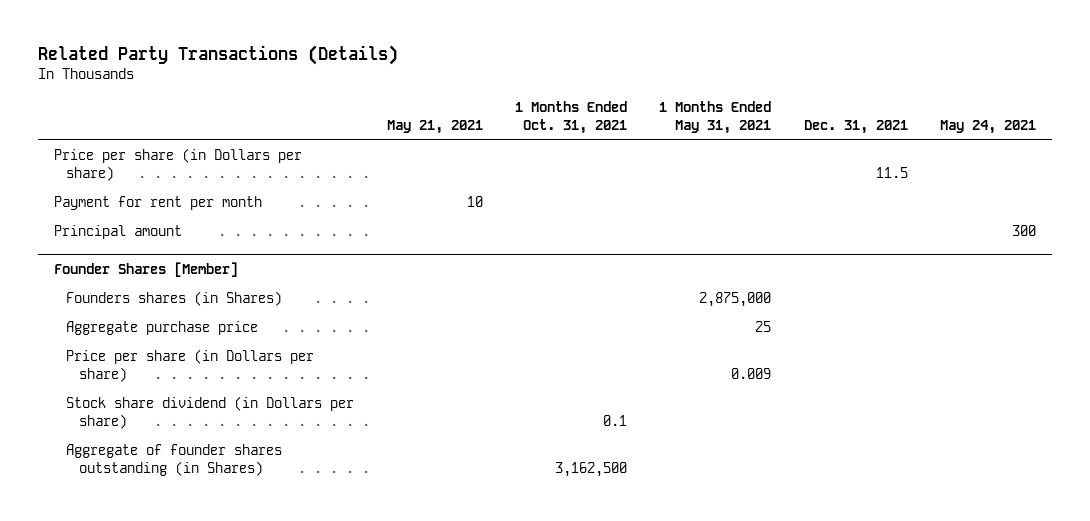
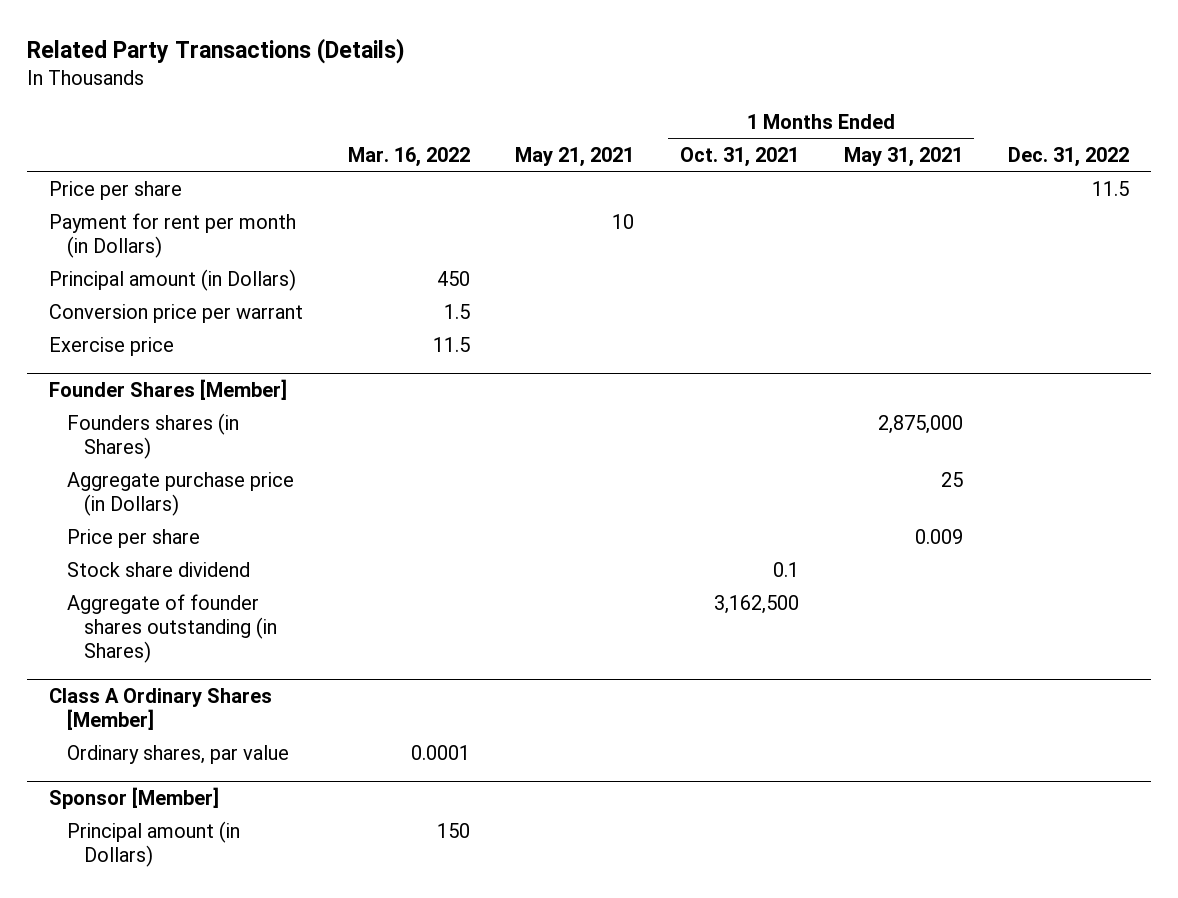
- | May 21, 2021 | 1 Months Ended Oct. 31, 2021 | 1 Months Ended May 31, 2021 | Dec. 31, 2021 | May 24, 2021
+ | Mar. 16, 2022 | May 21, 2021 | 1 Months Ended Oct. 31, 2021 | 1 Months Ended May 31, 2021 | Dec. 31, 2022
- Price per share (in Dollars per share) | | | | 11.5 |
- Payment for rent per month | 10 | | | |
- Principal amount | | | | | 300
+ Price per share | | | | | 11.5
+ Payment for rent per month (in Dollars) | | 10 | | |
+ Principal amount (in Dollars) | 450 | | | |
+ Conversion price per warrant | 1.5 | | | |
+ Exercise price | 11.5 | | | |
@ Founder Shares [Member]
- Aggregate purchase price | | | 25 | |
- Price per share (in Dollars per share) | | | 0.009 | |
- Stock share dividend (in Dollars per share) | | 0.1 | | |
+ Aggregate purchase price (in Dollars) | | | | 25 |
+ Price per share | | | | 0.009 |
+ Stock share dividend | | | 0.1 | |
+ Class A Ordinary Shares [Member]
+ Ordinary shares, par value | 0.0001 | | | |
+ Sponsor [Member]
+ Principal amount (in Dollars) | 150 | | | |

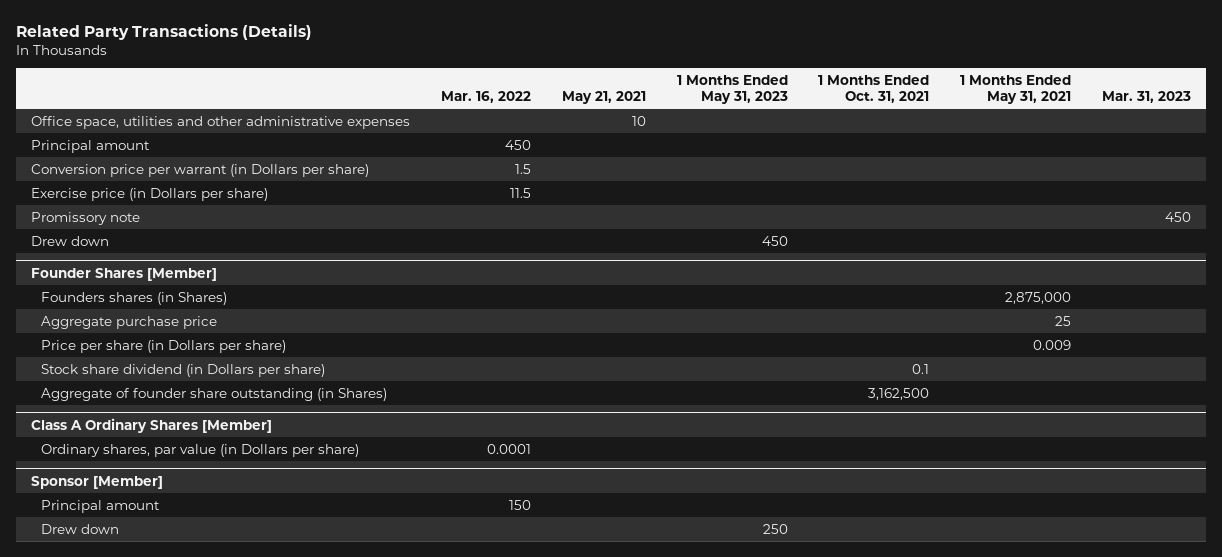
- | Mar. 16, 2022 | May 21, 2021 | 1 Months Ended Oct. 31, 2021 | 1 Months Ended May 31, 2021 | Dec. 31, 2022
+ | Mar. 16, 2022 | May 21, 2021 | 1 Months Ended May 31, 2023 | 1 Months Ended Oct. 31, 2021 | 1 Months Ended May 31, 2021 | Mar. 31, 2023
- Price per share | | | | | 11.5
- Payment for rent per month (in Dollars) | | 10 | | |
- Principal amount (in Dollars) | 450 | | | |
- Conversion price per warrant | 1.5 | | | |
- Exercise price | 11.5 | | | |
+ Office space, utilities and other administrative expenses | | 10 | | | |
+ Principal amount | 450 | | | | |
+ Conversion price per warrant (in Dollars per share) | 1.5 | | | | |
+ Exercise price (in Dollars per share) | 11.5 | | | | |
+ Promissory note | | | | | | 450
+ Drew down | | | 450 | | |
@ Founder Shares [Member]
- Aggregate purchase price (in Dollars) | | | | 25 |
- Price per share | | | | 0.009 |
- Stock share dividend | | | 0.1 | |
- Aggregate of founder shares outstanding (in Shares) | | | 3,162,500 | |
+ Aggregate purchase price | | | | | 25 |
+ Price per share (in Dollars per share) | | | | | 0.009 |
+ Stock share dividend (in Dollars per share) | | | | 0.1 | |
+ Aggregate of founder share outstanding (in Shares) | | | | 3,162,500 | |
@ Class A Ordinary Shares [Member]
- Ordinary shares, par value | 0.0001 | | | |
+ Ordinary shares, par value (in Dollars per share) | 0.0001 | | | | |
@ Sponsor [Member]
- Principal amount (in Dollars) | 150 | | | |
+ Principal amount | 150 | | | | |
+ Drew down | | | 250 | | |

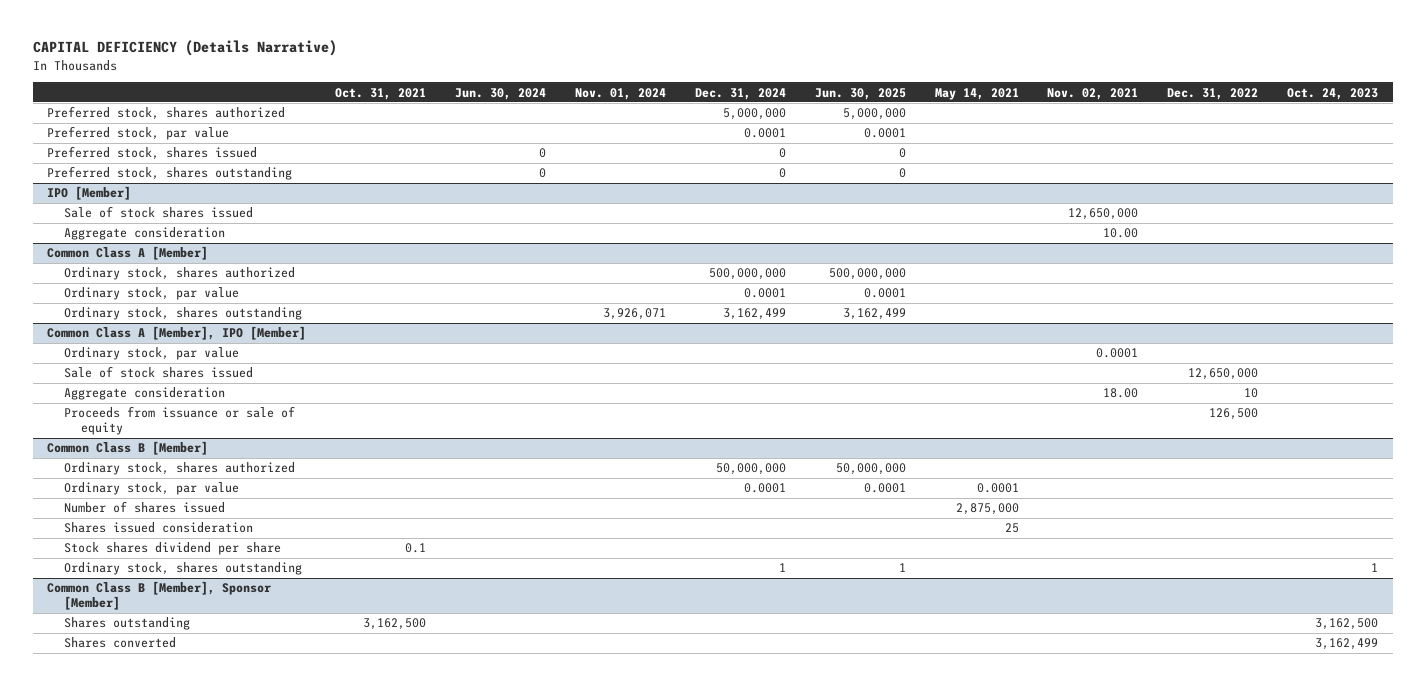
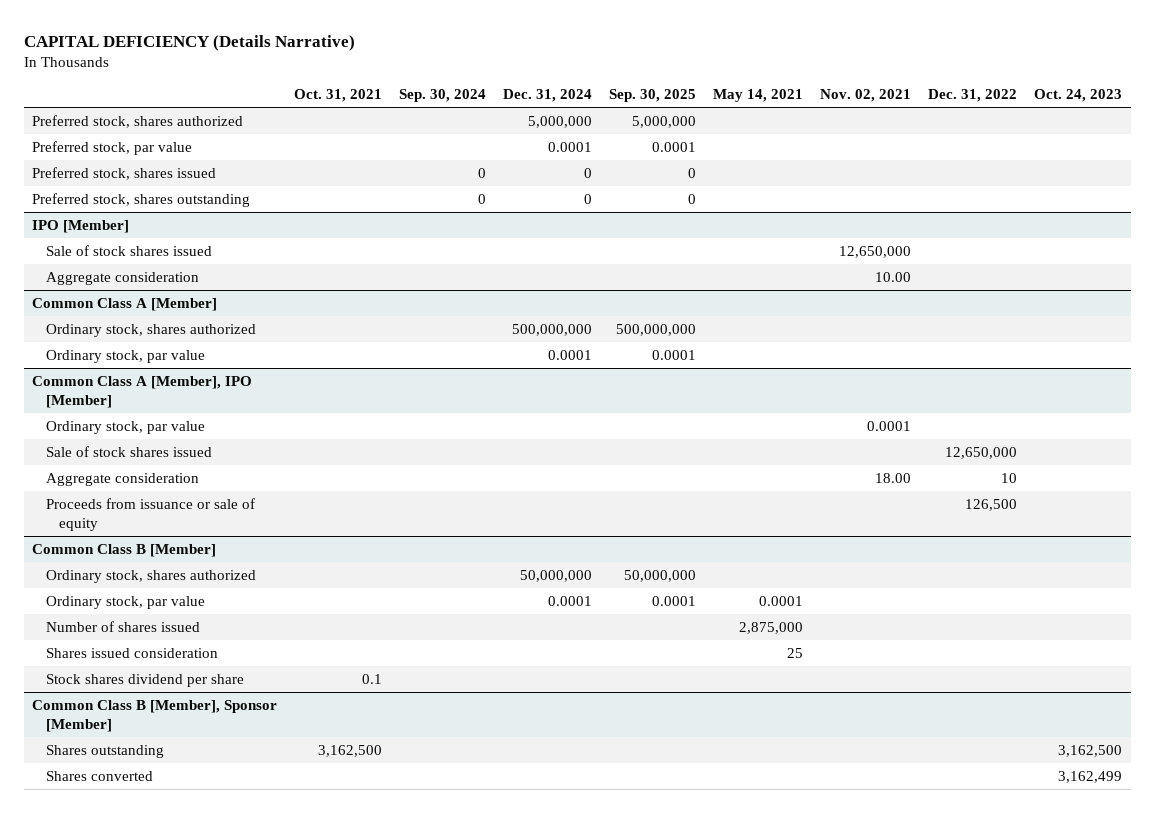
- | Oct. 31, 2021 | Jun. 30, 2024 | Nov. 01, 2024 | Dec. 31, 2024 | Jun. 30, 2025 | May 14, 2021 | Nov. 02, 2021 | Dec. 31, 2022 | Oct. 24, 2023
+ | Oct. 31, 2021 | Sep. 30, 2024 | Dec. 31, 2024 | Sep. 30, 2025 | May 14, 2021 | Nov. 02, 2021 | Dec. 31, 2022 | Oct. 24, 2023
@ Common Class A [Member]
- Ordinary stock, shares outstanding | | | 3,926,071 | 3,162,499 | 3,162,499 | | | |
@ Common Class B [Member]
- Ordinary stock, shares outstanding | | | | 1 | 1 | | | | 1

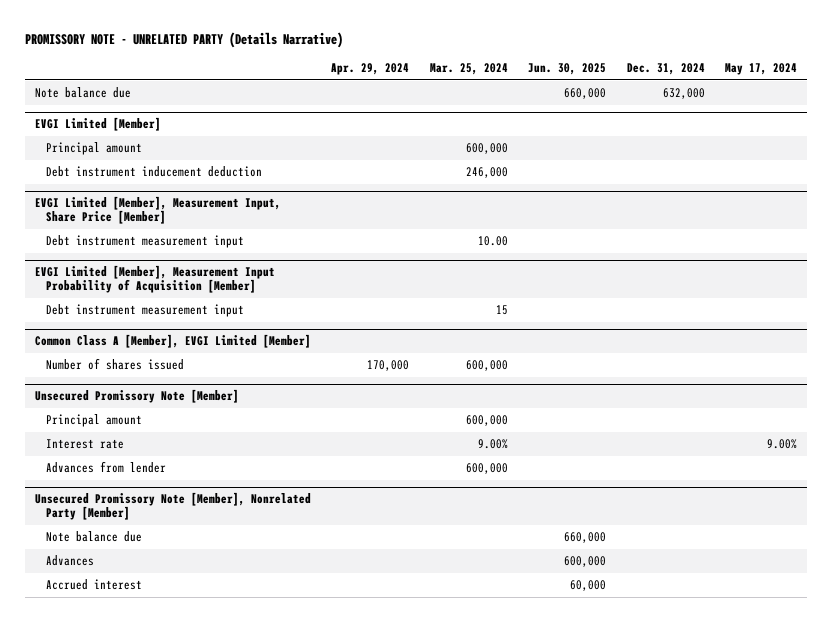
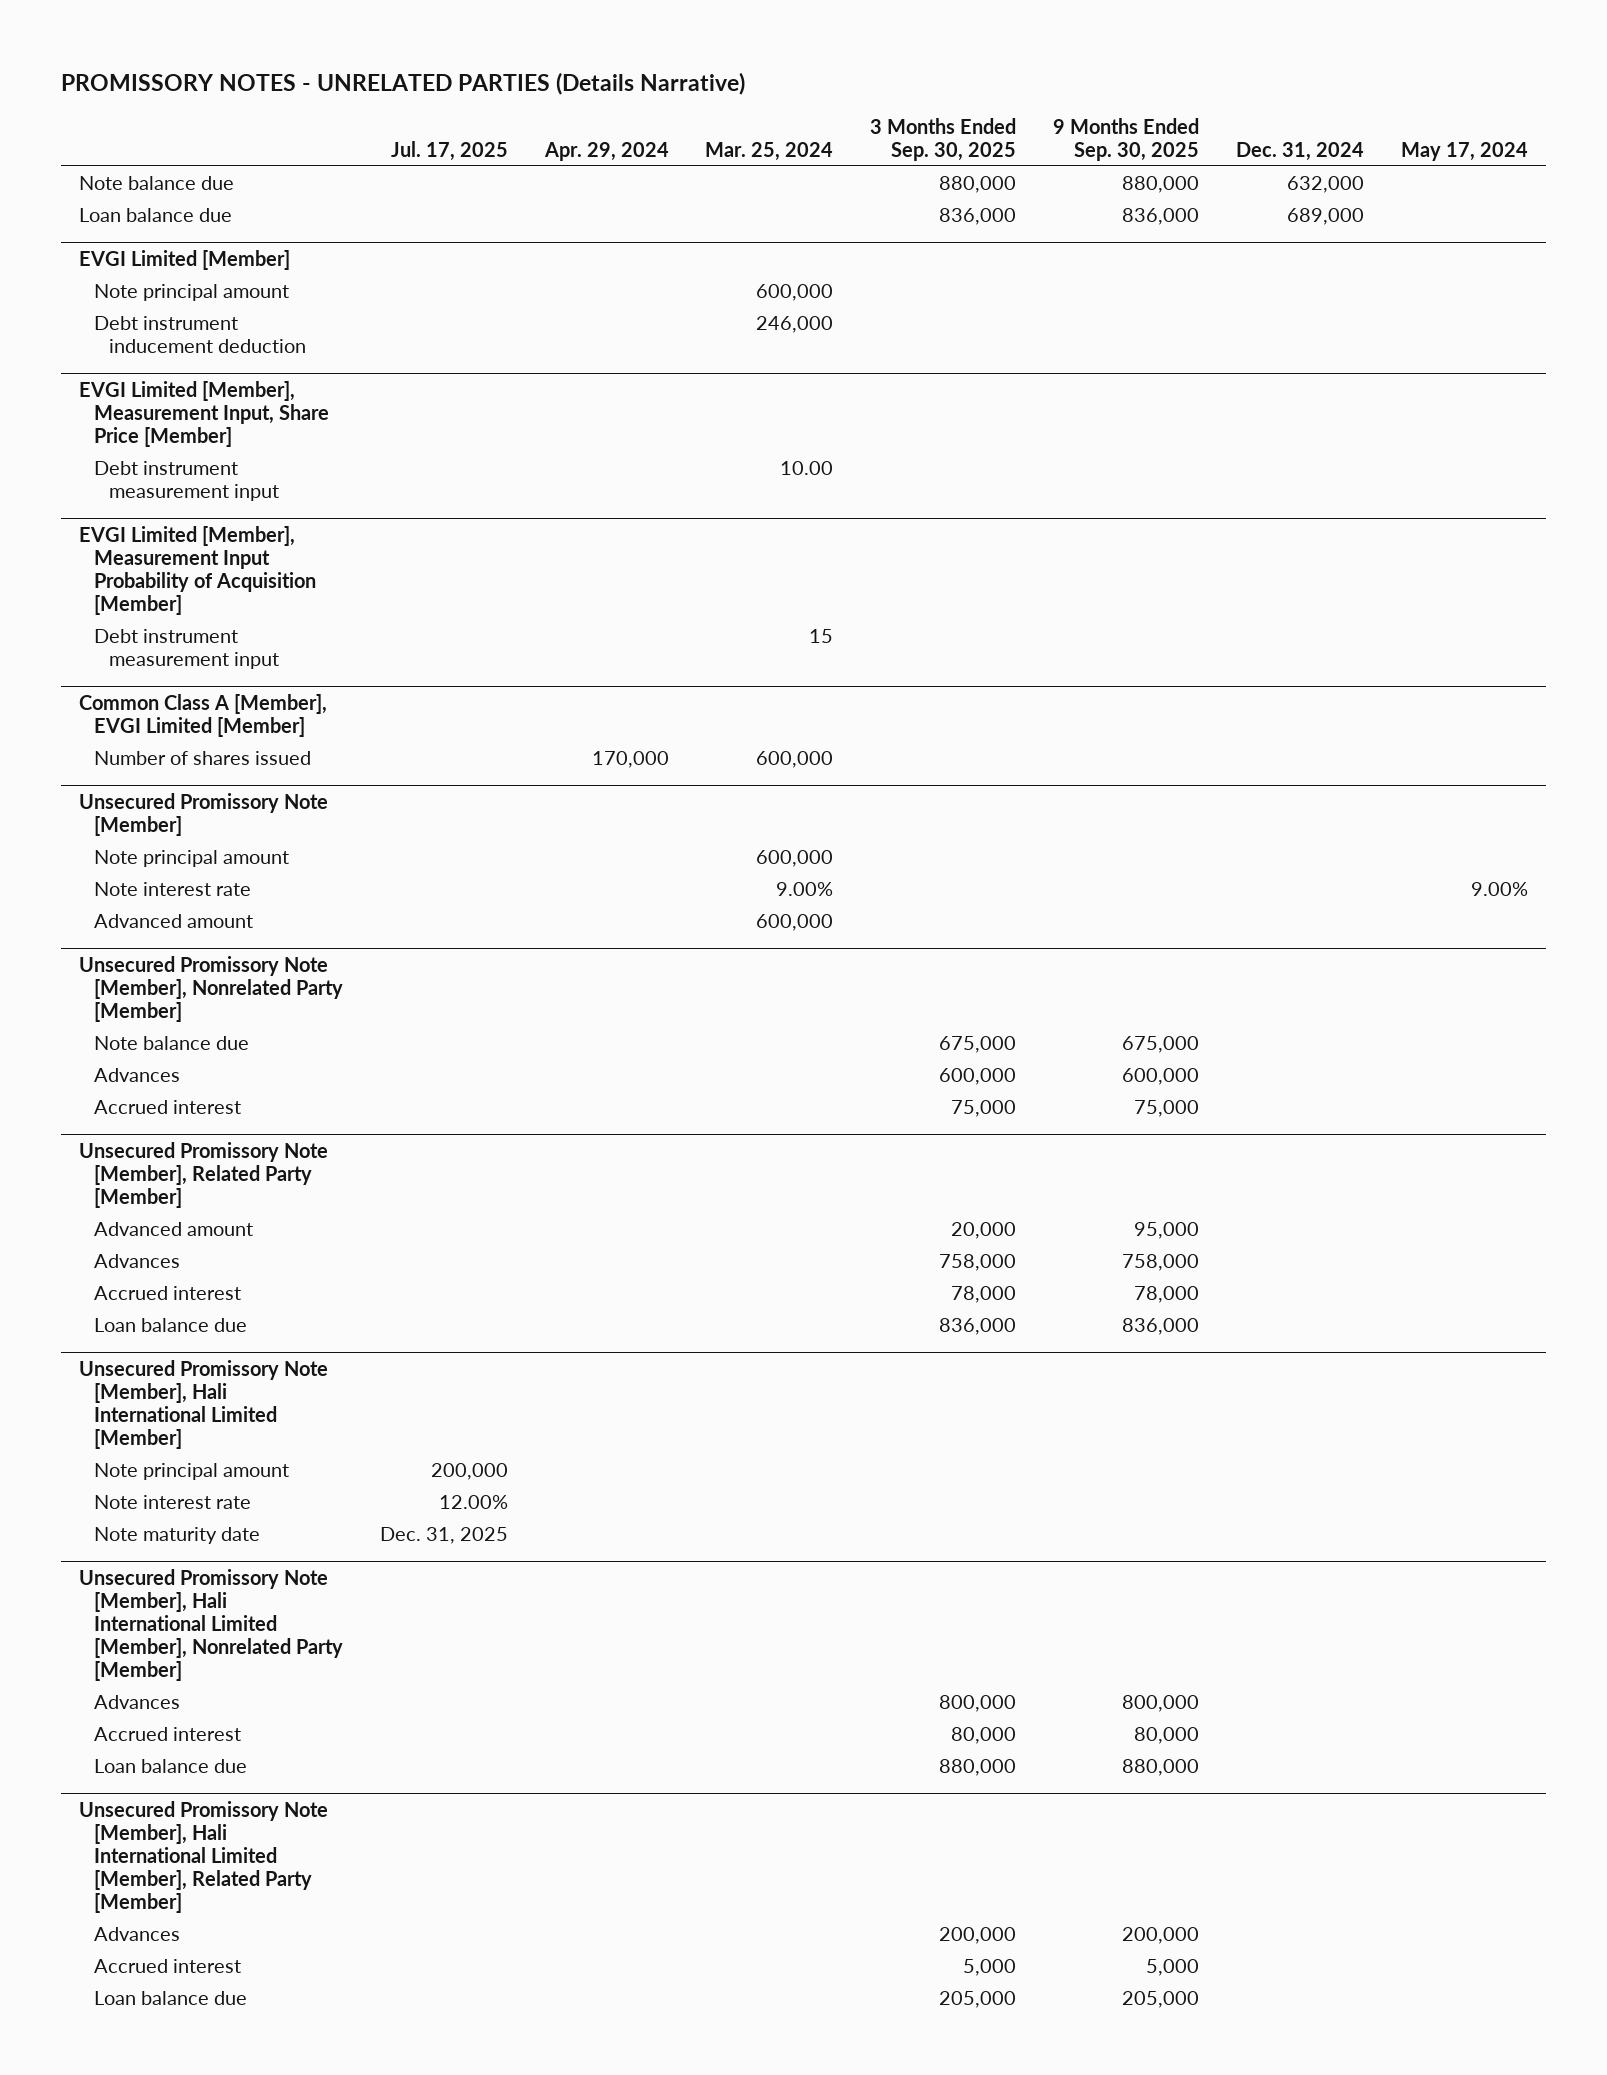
- PROMISSORY NOTE - UNRELATED PARTY (Details Narrative)
+ PROMISSORY NOTES - UNRELATED PARTIES (Details Narrative)
- | Apr. 29, 2024 | Mar. 25, 2024 | Jun. 30, 2025 | Dec. 31, 2024 | May 17, 2024
+ | Jul. 17, 2025 | Apr. 29, 2024 | Mar. 25, 2024 | 3 Months Ended Sep. 30, 2025 | 9 Months Ended Sep. 30, 2025 | Dec. 31, 2024 | May 17, 2024
+ Loan balance due | | | | 836,000 | 836,000 | 689,000 |
@ EVGI Limited [Member]
- Principal amount | | 600,000 | | |
+ Note principal amount | | | 600,000 | | | |
@ Unsecured Promissory Note [Member]
- Principal amount | | 600,000 | | |
- Interest rate | | 9.00% | | | 9.00%
- Advances from lender | | 600,000 | | |
+ Note principal amount | | | 600,000 | | | |
+ Note interest rate | | | 9.00% | | | | 9.00%
+ Advanced amount | | | 600,000 | | | |
+ Unsecured Promissory Note [Member], Related Party [Member]
+ Advanced amount | | | | 20,000 | 95,000 | |
+ Advances | | | | 758,000 | 758,000 | |
+ Accrued interest | | | | 78,000 | 78,000 | |
+ Loan balance due | | | | 836,000 | 836,000 | |
+ Unsecured Promissory Note [Member], Hali International Limited [Member]
+ Note principal amount | 200,000 | | | | | |
+ Note interest rate | 12.00% | | | | | |
+ Note maturity date | Dec. 31, 2025 | | | | | |
+ Unsecured Promissory Note [Member], Hali International Limited [Member], Nonrelated Party [Member]
+ Advances | | | | 800,000 | 800,000 | |
+ Accrued interest | | | | 80,000 | 80,000 | |
+ Loan balance due | | | | 880,000 | 880,000 | |
+ Unsecured Promissory Note [Member], Hali International Limited [Member], Related Party [Member]
+ Advances | | | | 200,000 | 200,000 | |
+ Accrued interest | | | | 5,000 | 5,000 | |
+ Loan balance due | | | | 205,000 | 205,000 | |

